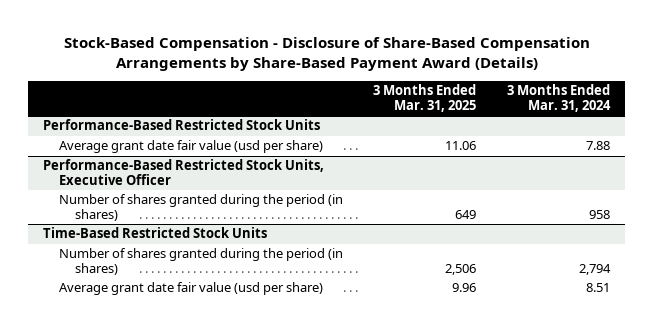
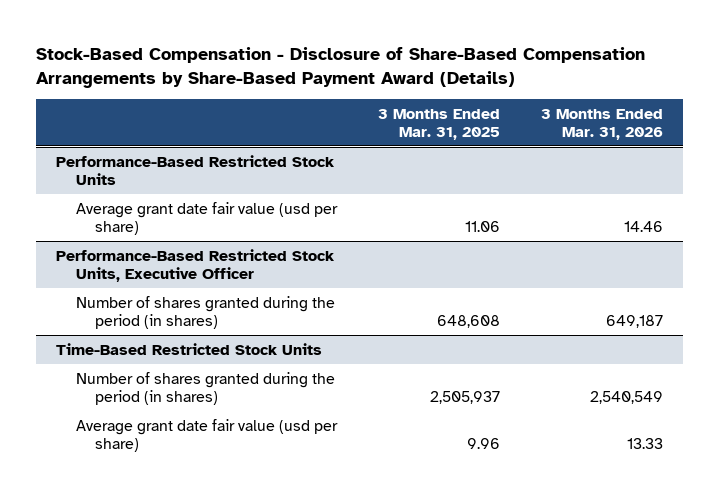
- | 3 Months Ended Mar. 31, 2025 | 3 Months Ended Mar. 31, 2024
+ | 3 Months Ended Mar. 31, 2025 | 3 Months Ended Mar. 31, 2026
@ Performance-Based Restricted Stock Units, Executive Officer
- Number of shares granted during the period (in shares) | 649 | 958
+ Number of shares granted during the period (in shares) | 648,608 | 649,187
@ Time-Based Restricted Stock Units
- Number of shares granted during the period (in shares) | 2,506 | 2,794
+ Number of shares granted during the period (in shares) | 2,505,937 | 2,540,549

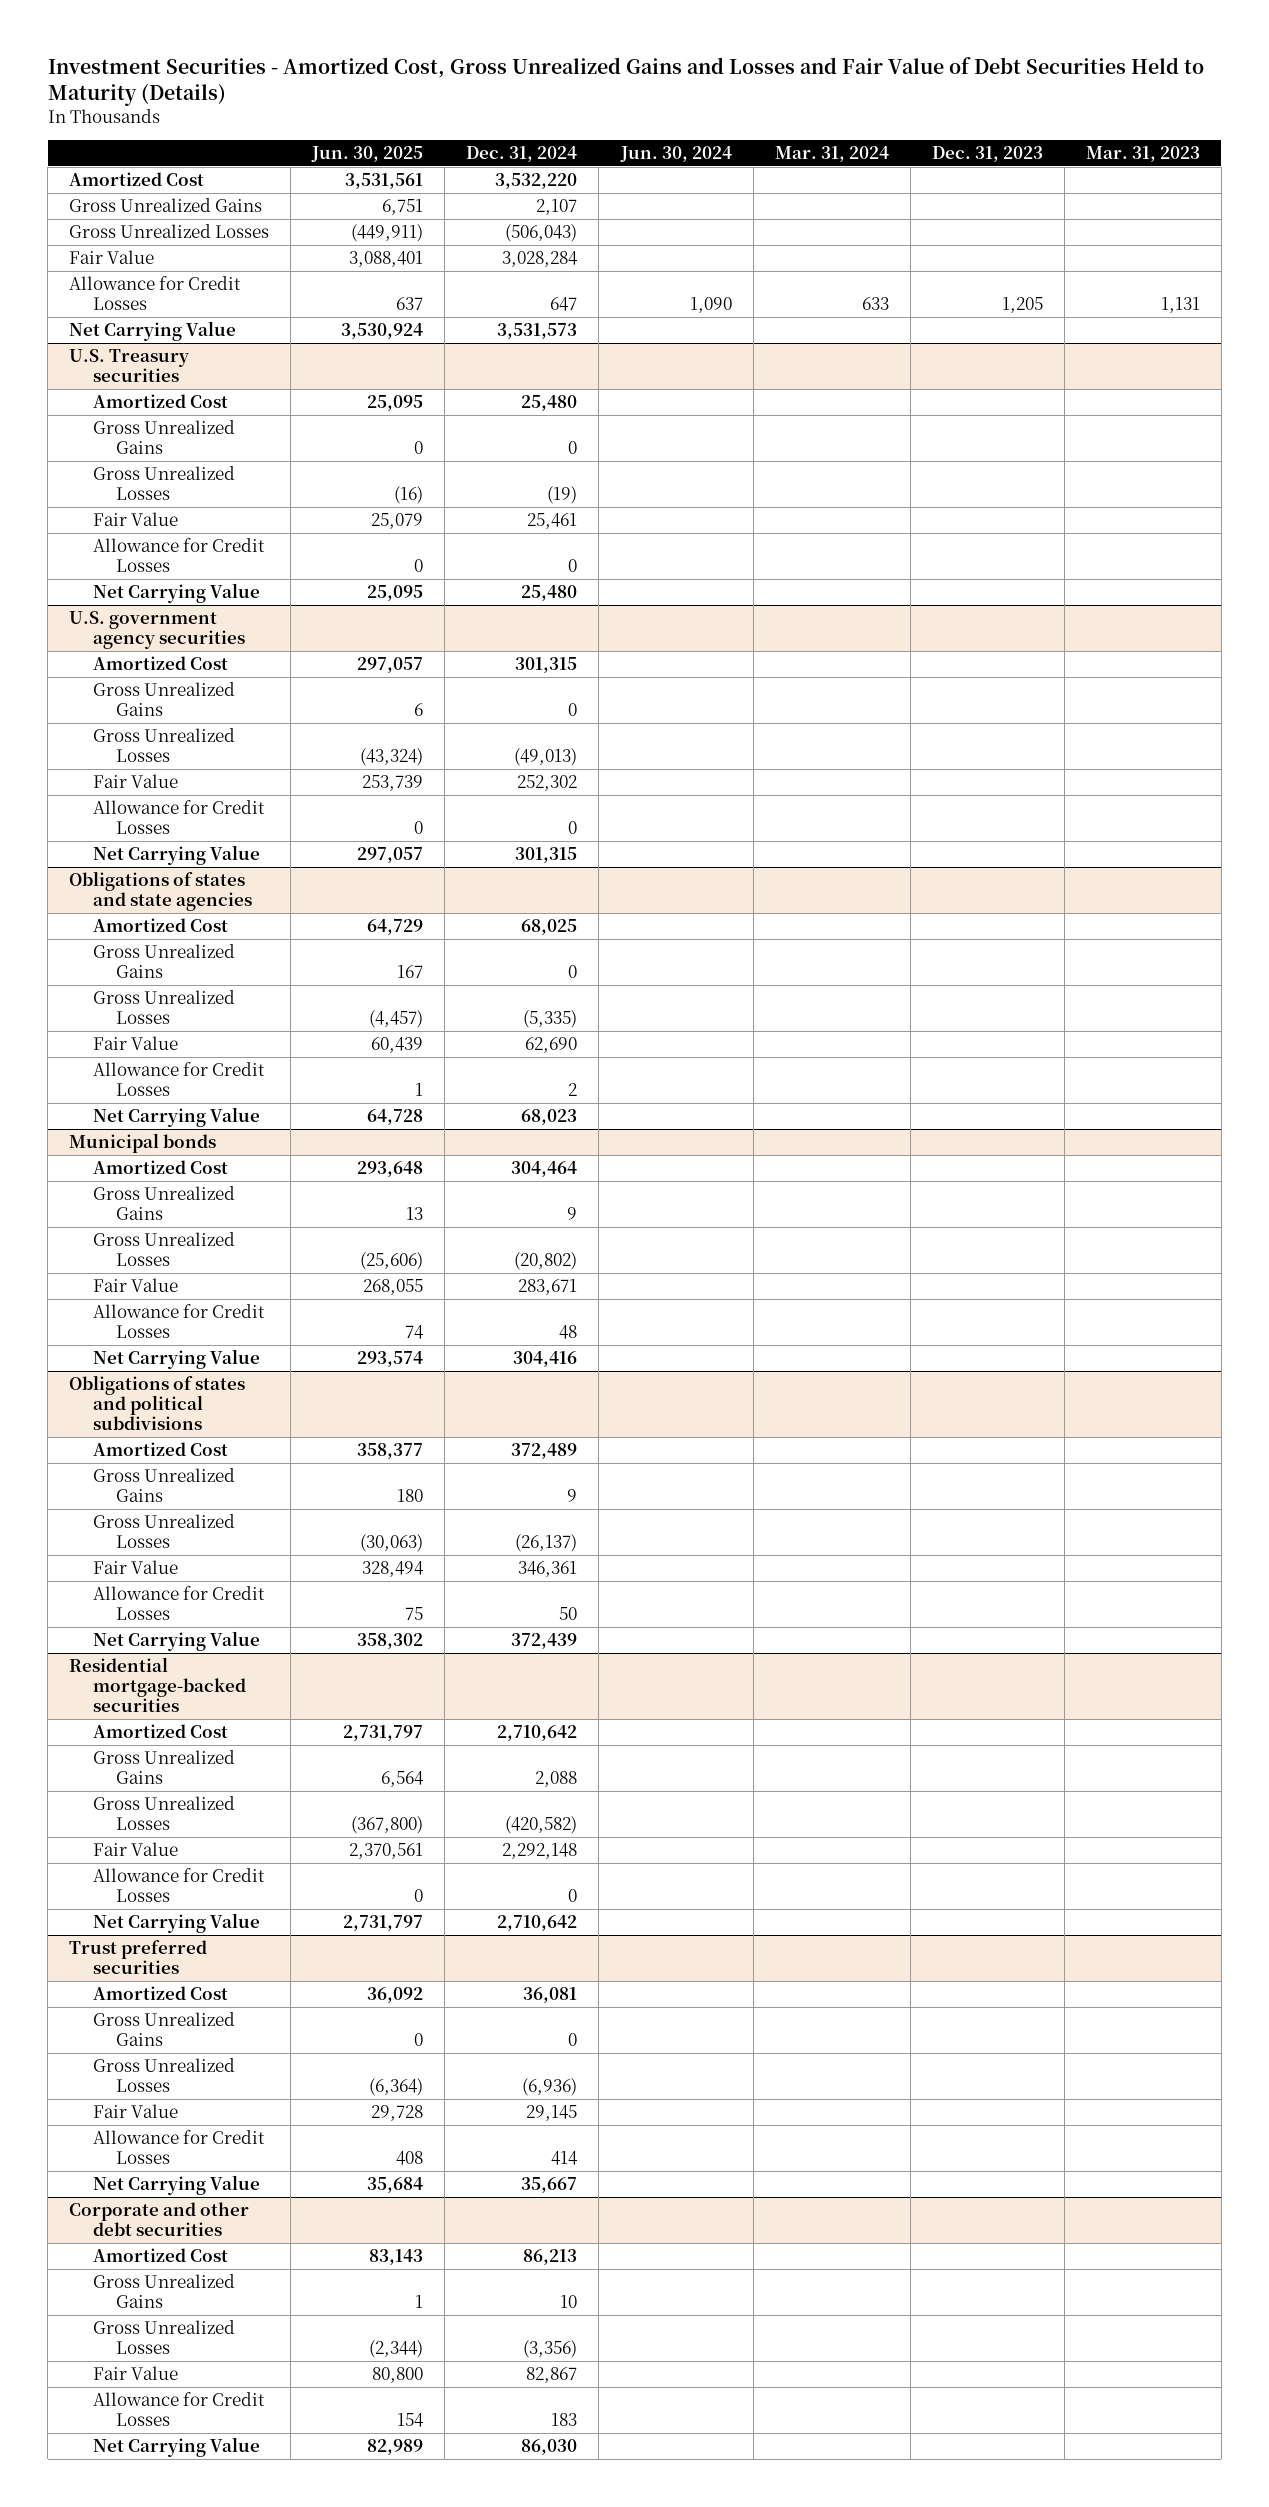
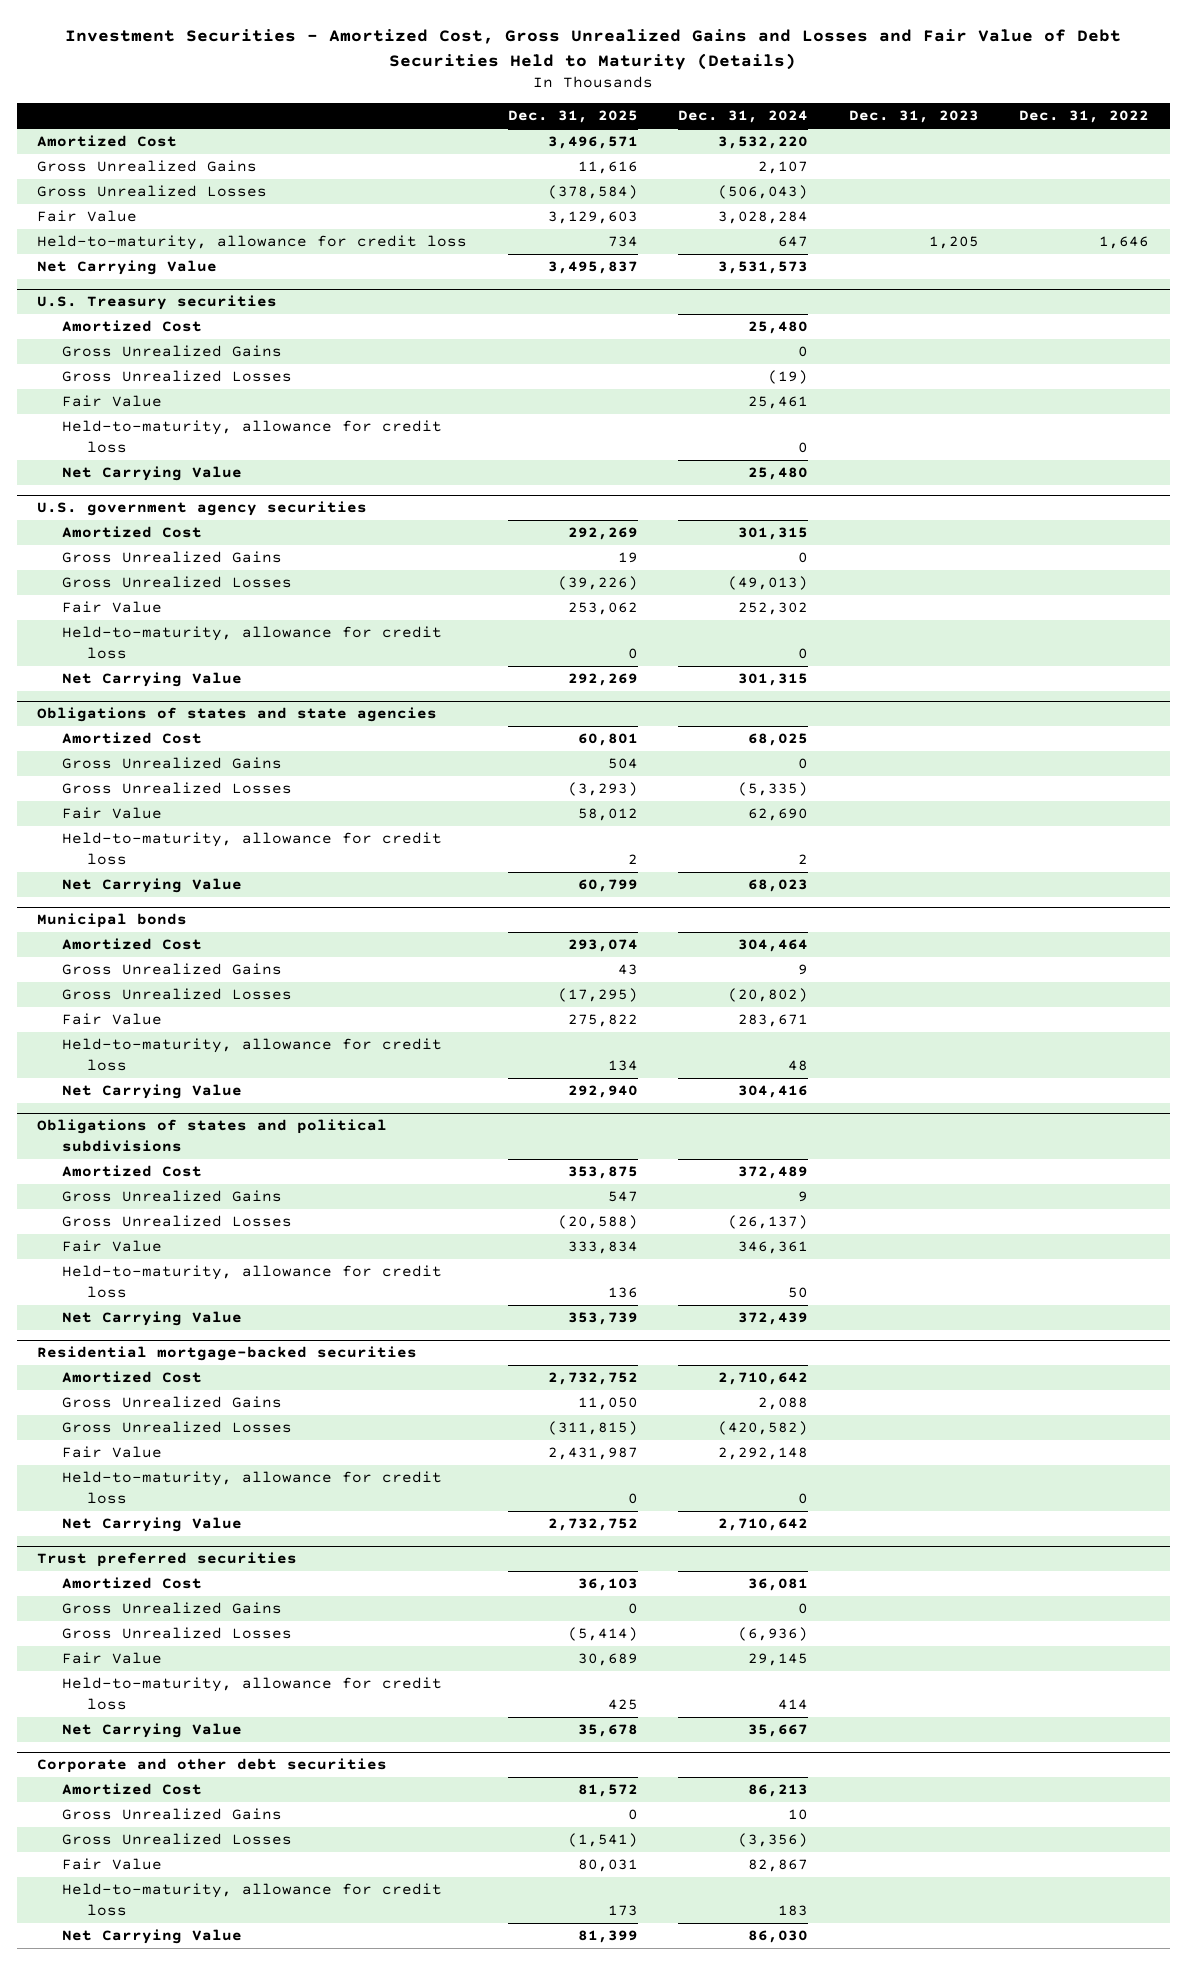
- | Jun. 30, 2025 | Dec. 31, 2024 | Jun. 30, 2024 | Mar. 31, 2024 | Dec. 31, 2023 | Mar. 31, 2023
+ | Dec. 31, 2025 | Dec. 31, 2024 | Dec. 31, 2023 | Dec. 31, 2022
- Allowance for Credit Losses | 637 | 647 | 1,090 | 633 | 1,205 | 1,131
+ Held-to-maturity, allowance for credit loss | 734 | 647 | 1,205 | 1,646
@ U.S. Treasury securities
- Allowance for Credit Losses | 0 | 0 | | | |
+ Held-to-maturity, allowance for credit loss | | 0 | |
@ U.S. government agency securities
- Allowance for Credit Losses | 0 | 0 | | | |
+ Held-to-maturity, allowance for credit loss | 0 | 0 | |
@ Obligations of states and state agencies
- Allowance for Credit Losses | 1 | 2 | | | |
+ Held-to-maturity, allowance for credit loss | 2 | 2 | |
@ Municipal bonds
- Allowance for Credit Losses | 74 | 48 | | | |
+ Held-to-maturity, allowance for credit loss | 134 | 48 | |
@ Obligations of states and political subdivisions
- Allowance for Credit Losses | 75 | 50 | | | |
+ Held-to-maturity, allowance for credit loss | 136 | 50 | |
@ Residential mortgage-backed securities
- Allowance for Credit Losses | 0 | 0 | | | |
+ Held-to-maturity, allowance for credit loss | 0 | 0 | |
@ Trust preferred securities
- Allowance for Credit Losses | 408 | 414 | | | |
+ Held-to-maturity, allowance for credit loss | 425 | 414 | |
@ Corporate and other debt securities
- Allowance for Credit Losses | 154 | 183 | | | |
+ Held-to-maturity, allowance for credit loss | 173 | 183 | |

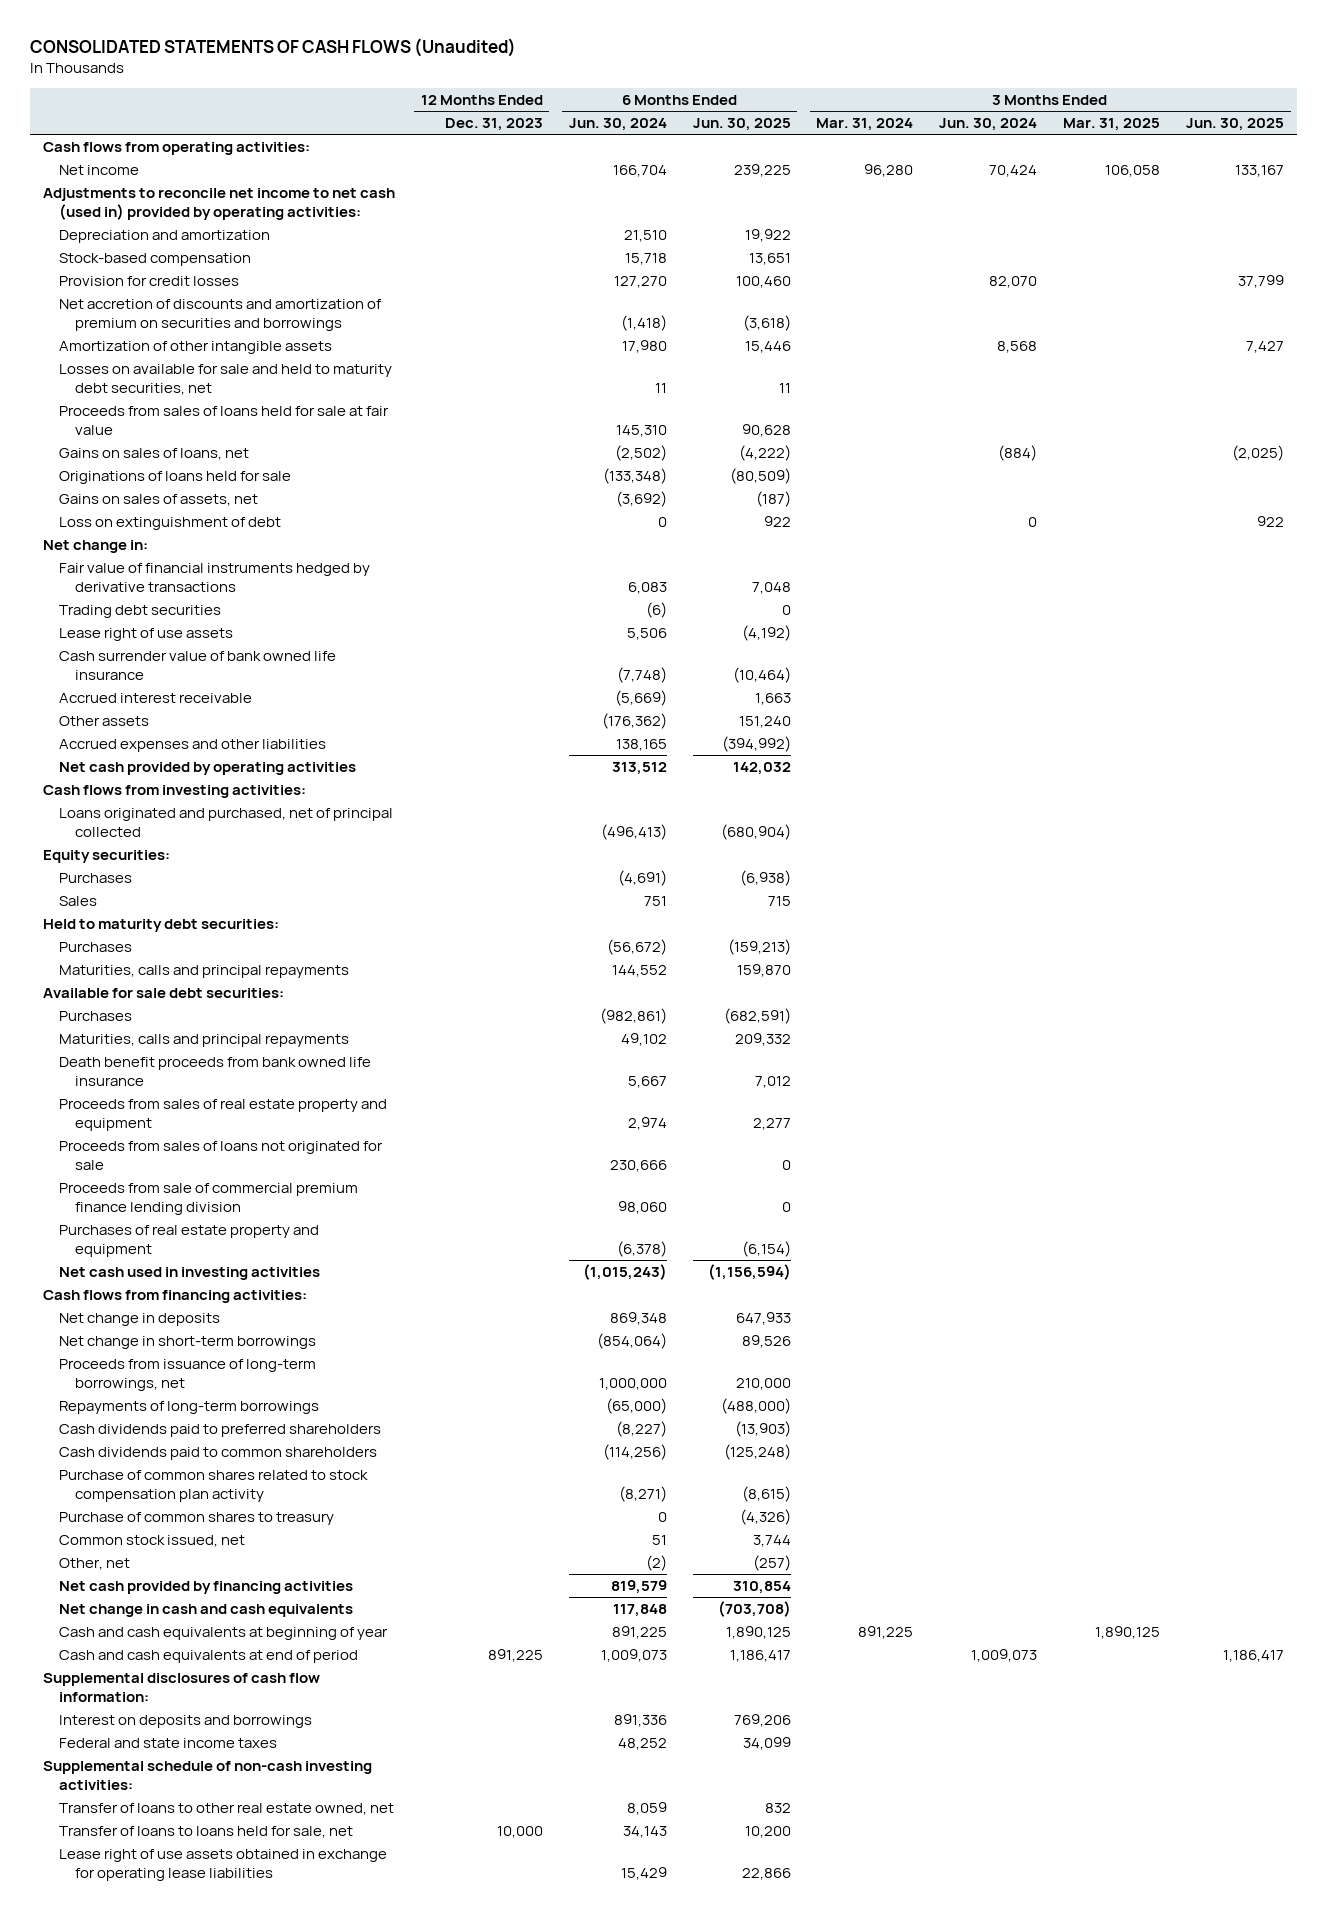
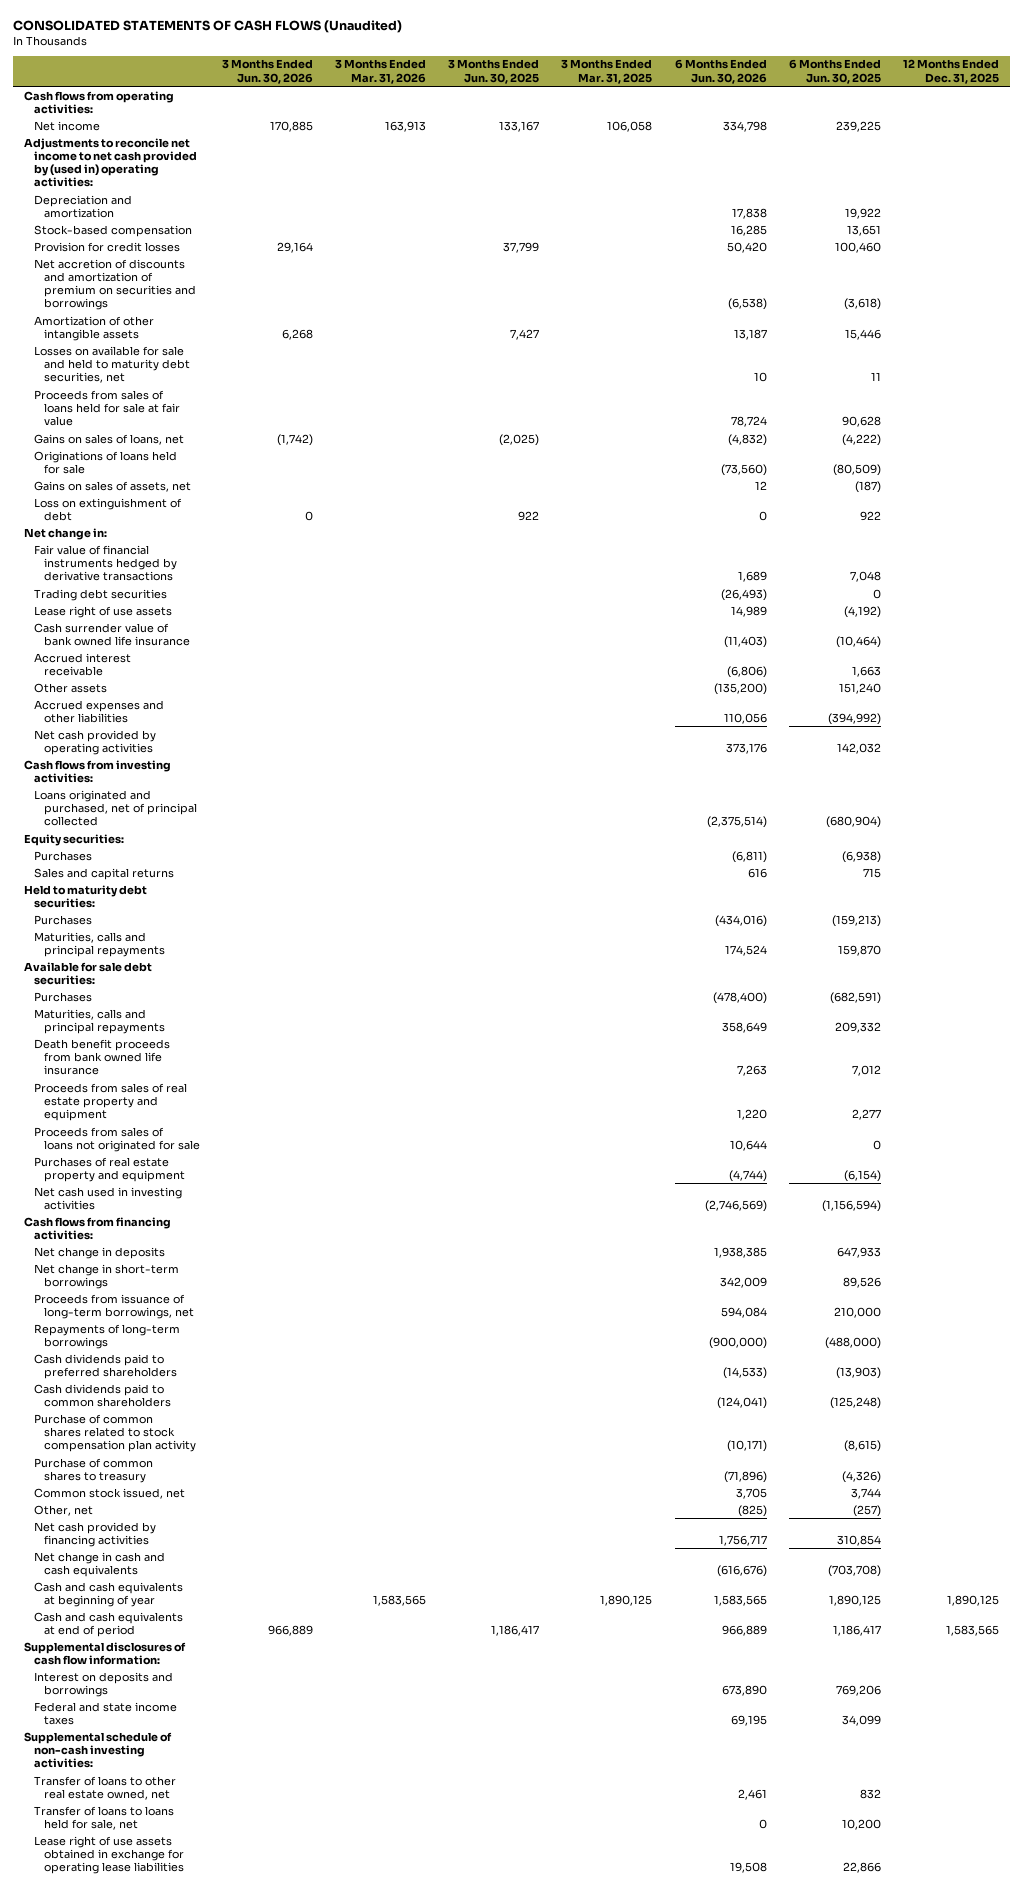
- | 12 Months Ended Dec. 31, 2023 | 6 Months Ended Jun. 30, 2024 | 6 Months Ended Jun. 30, 2025 | 3 Months Ended Mar. 31, 2024 | 3 Months Ended Jun. 30, 2024 | 3 Months Ended Mar. 31, 2025 | 3 Months Ended Jun. 30, 2025
+ | 3 Months Ended Jun. 30, 2026 | 3 Months Ended Mar. 31, 2026 | 3 Months Ended Jun. 30, 2025 | 3 Months Ended Mar. 31, 2025 | 6 Months Ended Jun. 30, 2026 | 6 Months Ended Jun. 30, 2025 | 12 Months Ended Dec. 31, 2025
- Adjustments to reconcile net income to net cash (used in) provided by operating activities:
+ Adjustments to reconcile net income to net cash provided by (used in) operating activities:
- Sales | | 751 | 715 | | | |
+ Sales and capital returns | | | | | 616 | 715 |
- Proceeds from sale of commercial premium finance lending division | | 98,060 | 0 | | | |

